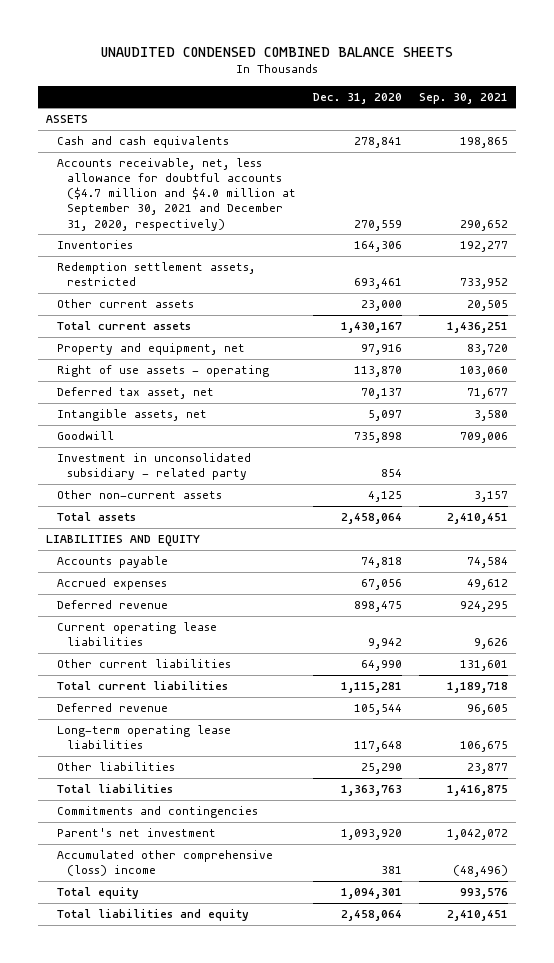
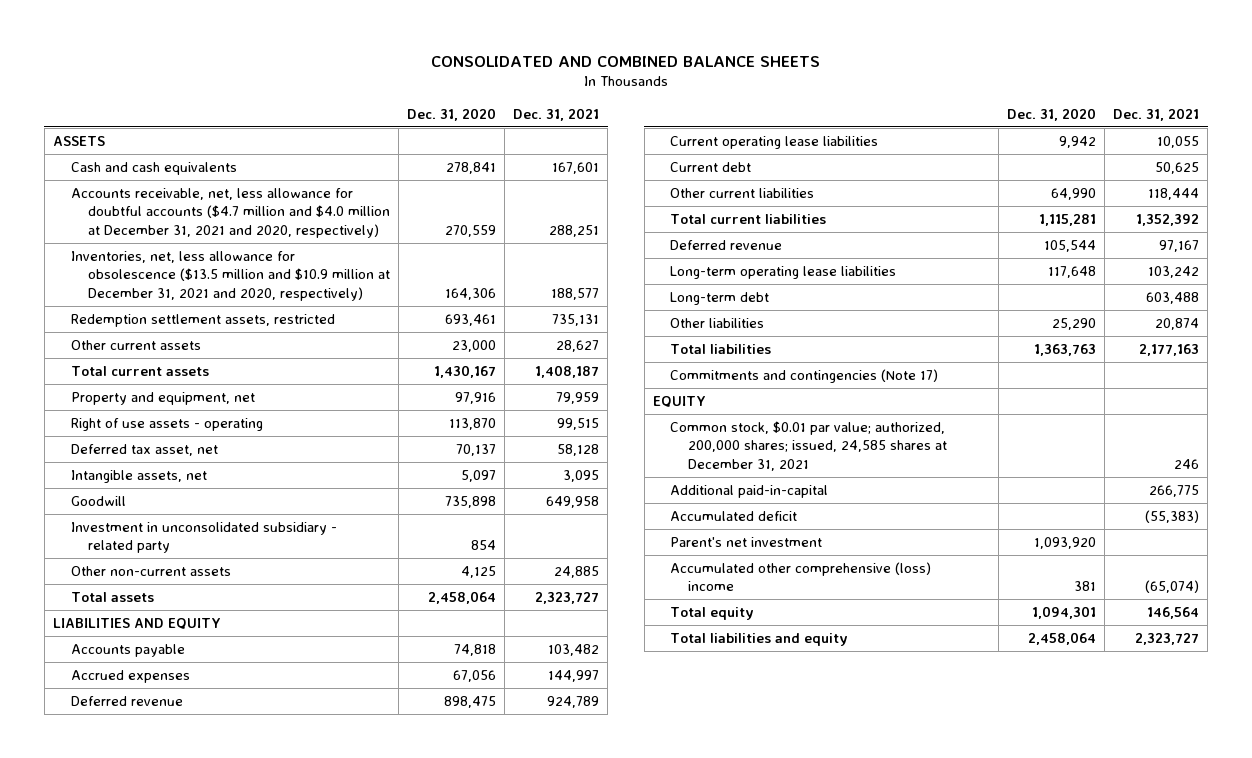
- UNAUDITED CONDENSED COMBINED BALANCE SHEETS
+ CONSOLIDATED AND COMBINED BALANCE SHEETS
- | Dec. 31, 2020 | Sep. 30, 2021
+ | Dec. 31, 2020 | Dec. 31, 2021
- Accounts receivable, net, less allowance for doubtful accounts ($4.7 million and $4.0 million at September 30, 2021 and December 31, 2020, respectively) | 270,559 | 290,652
- Inventories | 164,306 | 192,277
+ Accounts receivable, net, less allowance for doubtful accounts ($4.7 million and $4.0 million at December 31, 2021 and 2020, respectively) | 270,559 | 288,251
+ Inventories, net, less allowance for obsolescence ($13.5 million and $10.9 million at December 31, 2021 and 2020, respectively) | 164,306 | 188,577
+ Current debt | | 50,625
+ Long-term debt | | 603,488
- Commitments and contingencies
+ Commitments and contingencies (Note 17)
+ EQUITY
+ Common stock, $0.01 par value; authorized, 200,000 shares; issued, 24,585 shares at December 31, 2021 | | 246
+ Additional paid-in-capital | | 266,775
+ Accumulated deficit | | (55,383)

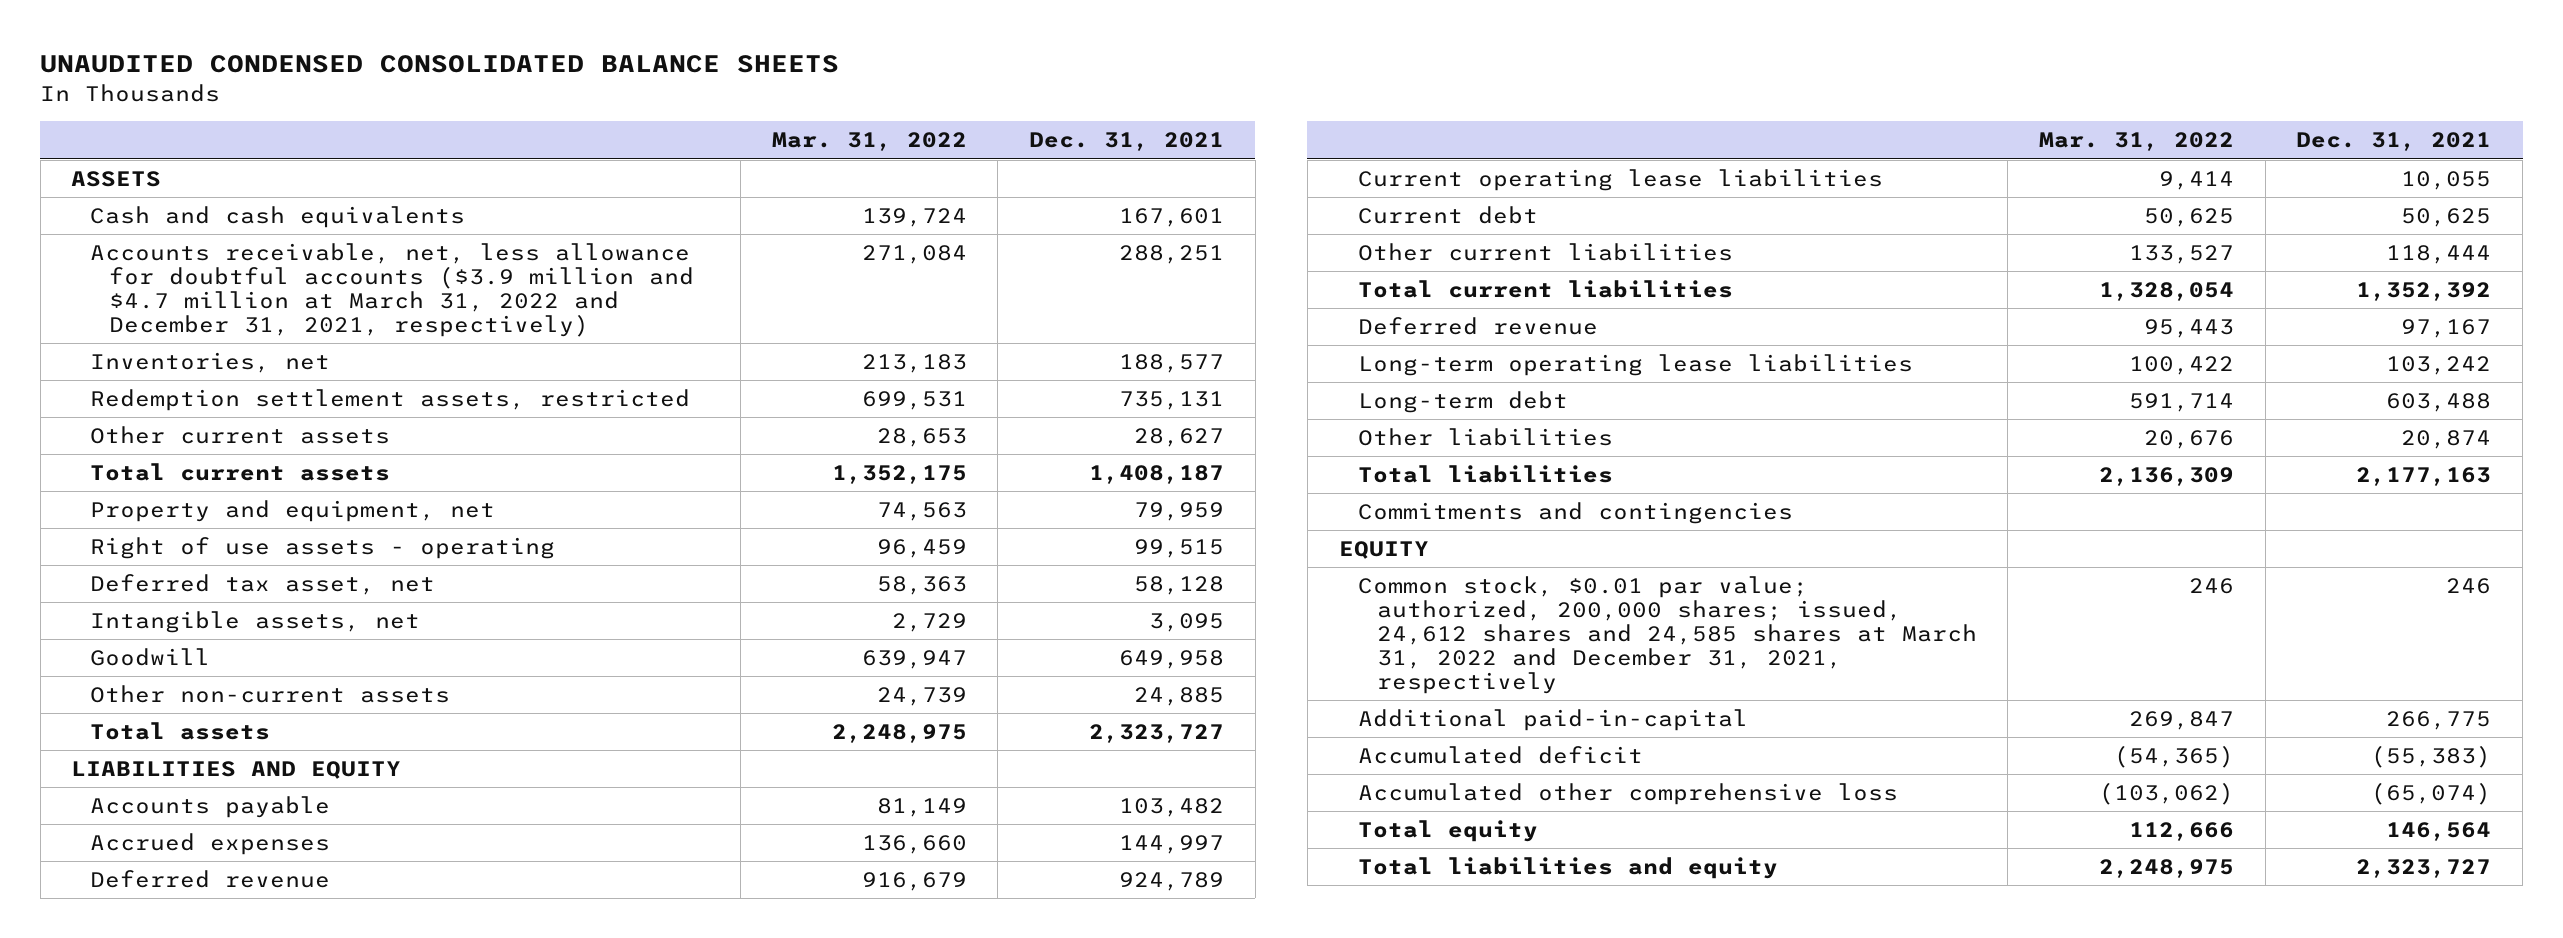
- CONSOLIDATED AND COMBINED BALANCE SHEETS
+ UNAUDITED CONDENSED CONSOLIDATED BALANCE SHEETS
- | Dec. 31, 2020 | Dec. 31, 2021
+ | Mar. 31, 2022 | Dec. 31, 2021
- Accounts receivable, net, less allowance for doubtful accounts ($4.7 million and $4.0 million at December 31, 2021 and 2020, respectively) | 270,559 | 288,251
- Inventories, net, less allowance for obsolescence ($13.5 million and $10.9 million at December 31, 2021 and 2020, respectively) | 164,306 | 188,577
+ Accounts receivable, net, less allowance for doubtful accounts ($3.9 million and $4.7 million at March 31, 2022 and December 31, 2021, respectively) | 271,084 | 288,251
+ Inventories, net | 213,183 | 188,577
- Investment in unconsolidated subsidiary - related party | 854 |
- Commitments and contingencies (Note 17)
+ Commitments and contingencies
- Common stock, $0.01 par value; authorized, 200,000 shares; issued, 24,585 shares at December 31, 2021 | | 246
+ Common stock, $0.01 par value; authorized, 200,000 shares; issued, 24,612 shares and 24,585 shares at March 31, 2022 and December 31, 2021, respectively | 246 | 246
- Parent's net investment | 1,093,920 |
- Accumulated other comprehensive (loss) income | 381 | (65,074)
+ Accumulated other comprehensive loss | (103,062) | (65,074)

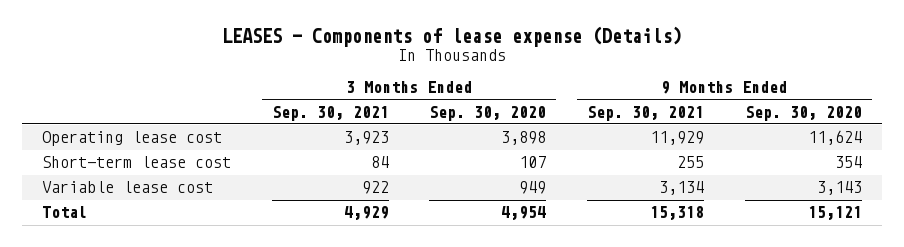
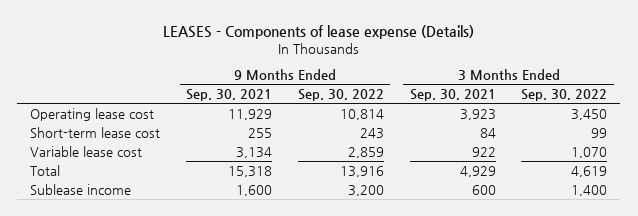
- | 3 Months Ended Sep. 30, 2021 | 3 Months Ended Sep. 30, 2020 | 9 Months Ended Sep. 30, 2021 | 9 Months Ended Sep. 30, 2020
+ | 9 Months Ended Sep. 30, 2021 | 9 Months Ended Sep. 30, 2022 | 3 Months Ended Sep. 30, 2021 | 3 Months Ended Sep. 30, 2022
+ Sublease income | 1,600 | 3,200 | 600 | 1,400

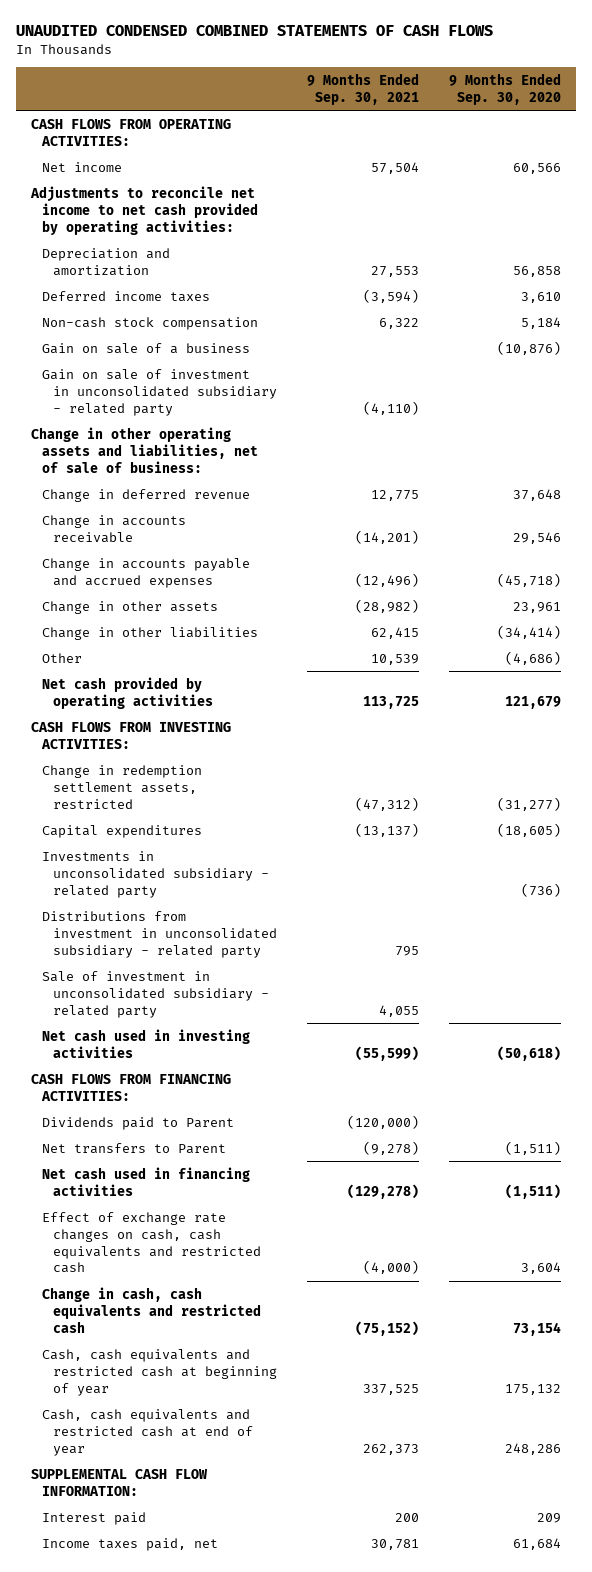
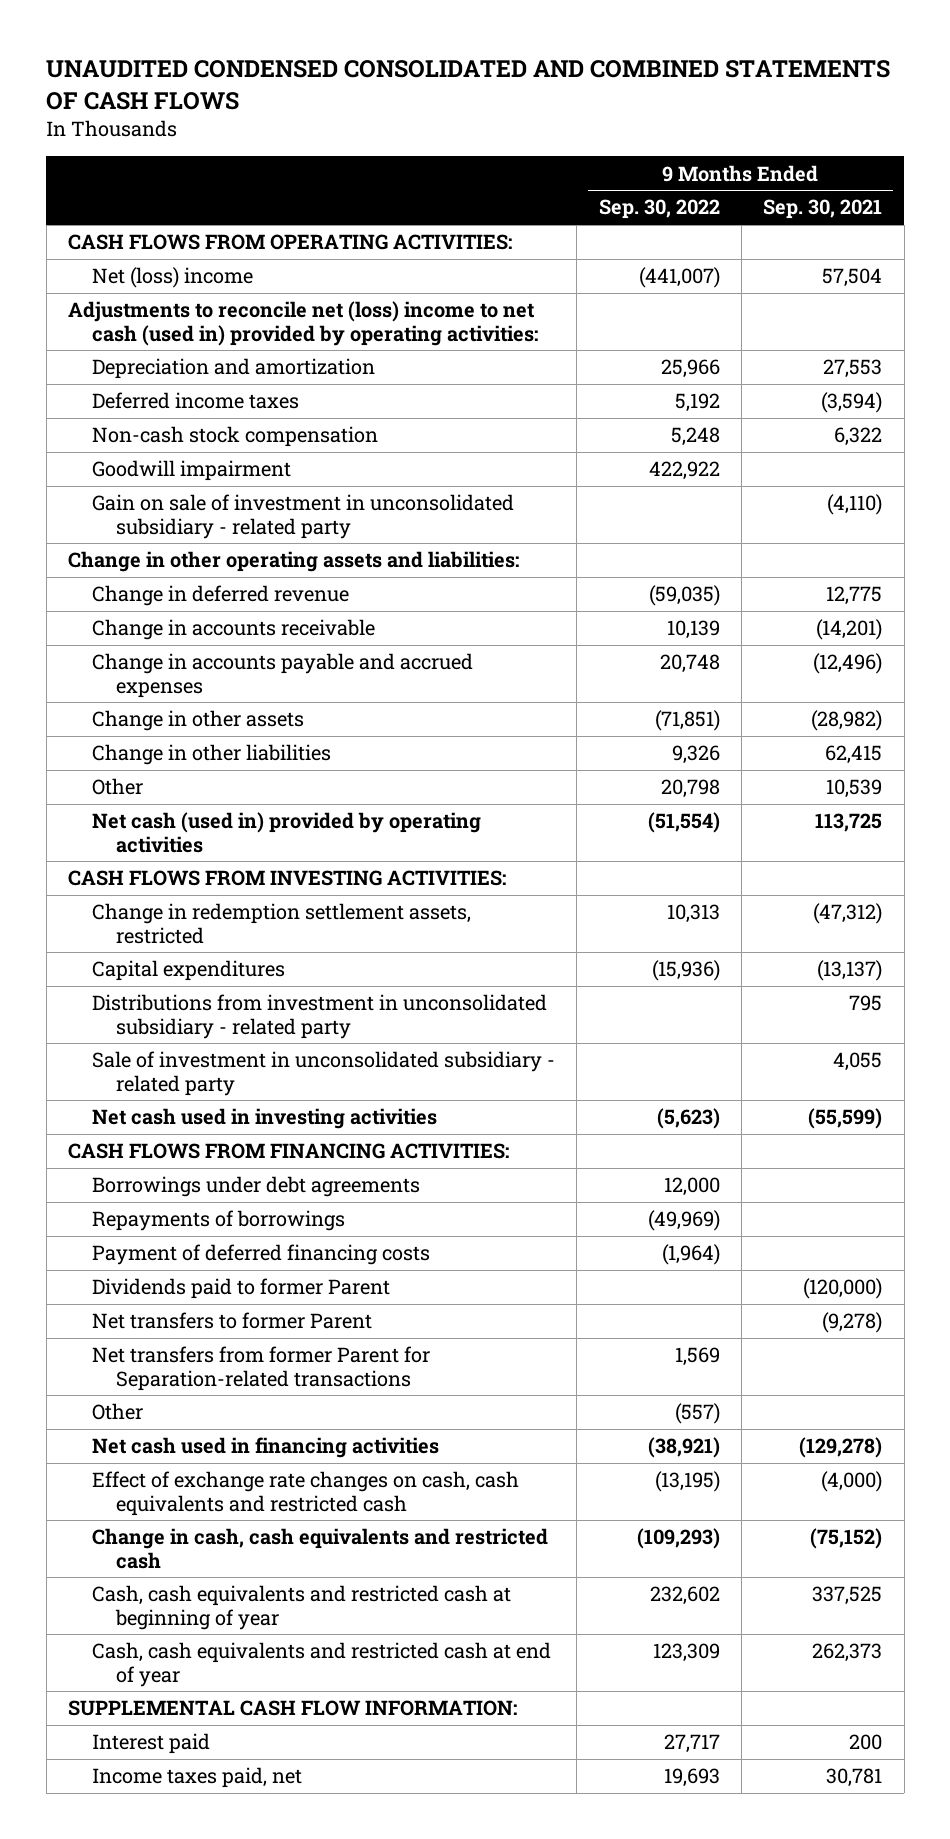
- UNAUDITED CONDENSED COMBINED STATEMENTS OF CASH FLOWS
+ UNAUDITED CONDENSED CONSOLIDATED AND COMBINED STATEMENTS OF CASH FLOWS
- | 9 Months Ended Sep. 30, 2021 | 9 Months Ended Sep. 30, 2020
+ | 9 Months Ended Sep. 30, 2022 | 9 Months Ended Sep. 30, 2021
- Net income | 57,504 | 60,566
- Adjustments to reconcile net income to net cash provided by operating activities:
+ Net (loss) income | (441,007) | 57,504
+ Adjustments to reconcile net (loss) income to net cash (used in) provided by operating activities:
- Gain on sale of a business | | (10,876)
+ Goodwill impairment | 422,922 |
- Change in other operating assets and liabilities, net of sale of business:
+ Change in other operating assets and liabilities:
- Net cash provided by operating activities | 113,725 | 121,679
+ Net cash (used in) provided by operating activities | (51,554) | 113,725
- Investments in unconsolidated subsidiary - related party | | (736)
- Dividends paid to Parent | (120,000) |
- Net transfers to Parent | (9,278) | (1,511)
+ Borrowings under debt agreements | 12,000 |
+ Repayments of borrowings | (49,969) |
+ Payment of deferred financing costs | (1,964) |
+ Dividends paid to former Parent | | (120,000)
+ Net transfers to former Parent | | (9,278)
+ Net transfers from former Parent for Separation-related transactions | 1,569 |
+ Other | (557) |

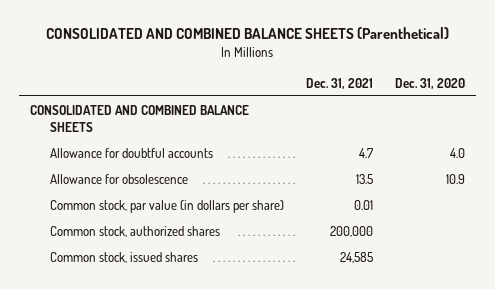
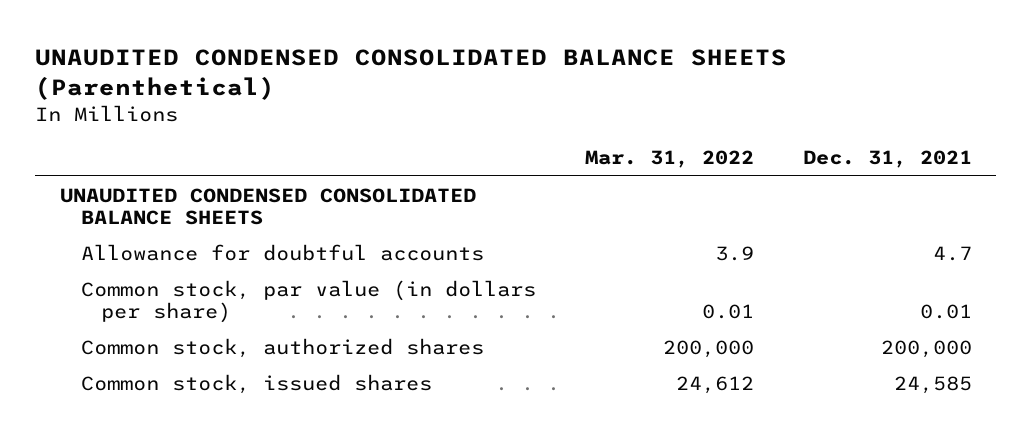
- CONSOLIDATED AND COMBINED BALANCE SHEETS (Parenthetical)
+ UNAUDITED CONDENSED CONSOLIDATED BALANCE SHEETS (Parenthetical)
- | Dec. 31, 2021 | Dec. 31, 2020
+ | Mar. 31, 2022 | Dec. 31, 2021
- CONSOLIDATED AND COMBINED BALANCE SHEETS
+ UNAUDITED CONDENSED CONSOLIDATED BALANCE SHEETS
- Allowance for obsolescence | 13.5 | 10.9

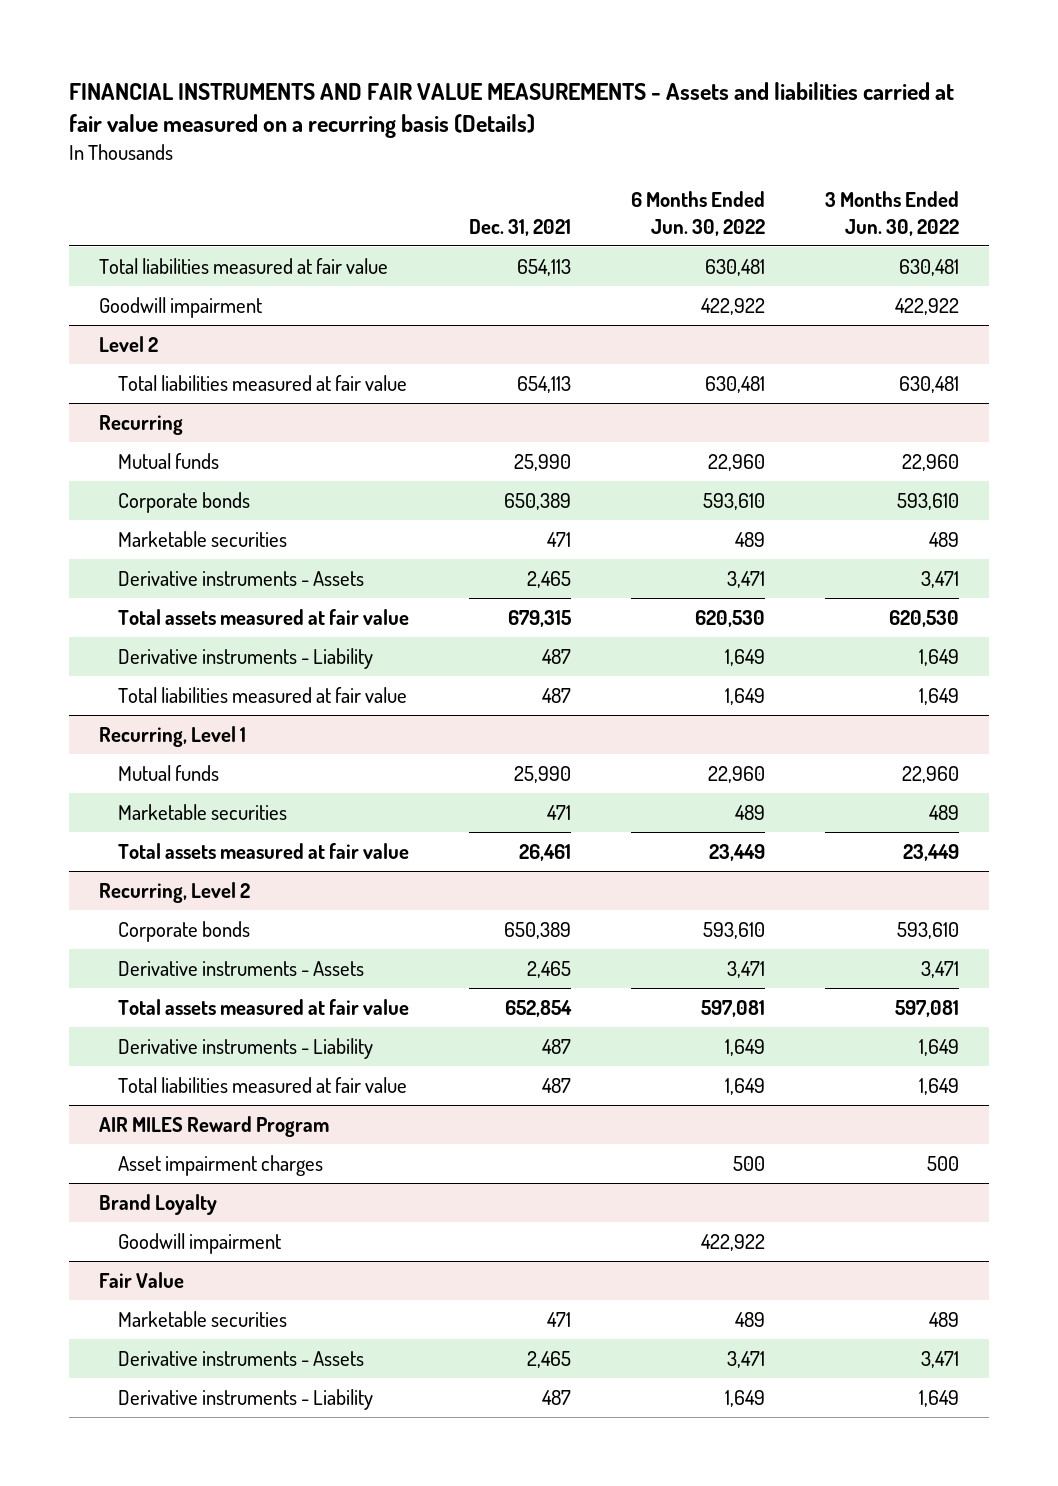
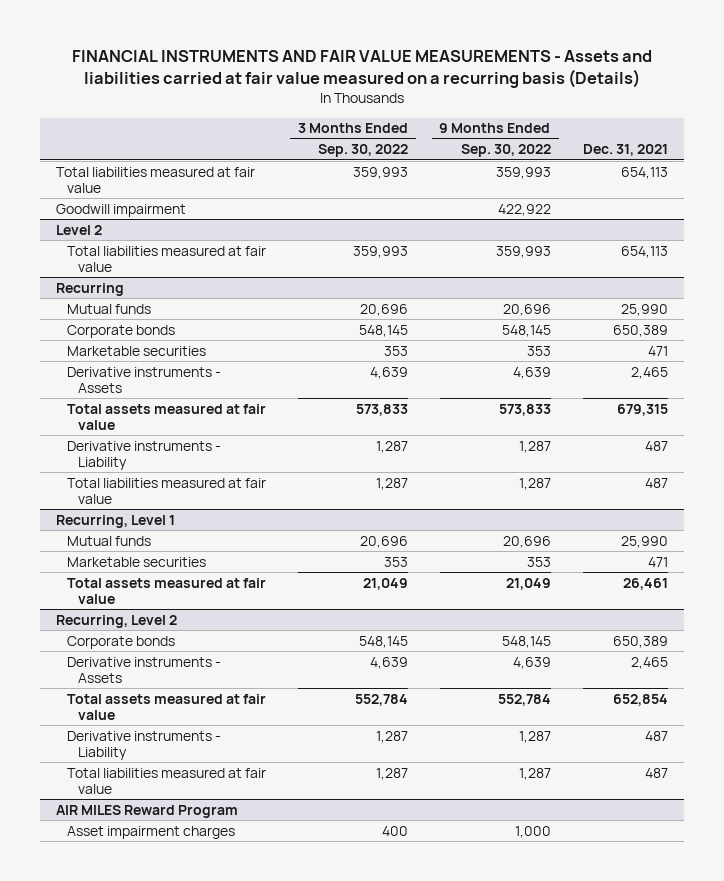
- | Dec. 31, 2021 | 6 Months Ended Jun. 30, 2022 | 3 Months Ended Jun. 30, 2022
+ | 3 Months Ended Sep. 30, 2022 | 9 Months Ended Sep. 30, 2022 | Dec. 31, 2021
- Brand Loyalty
- Goodwill impairment | | 422,922 |
- Fair Value
- Marketable securities | 471 | 489 | 489
- Derivative instruments - Assets | 2,465 | 3,471 | 3,471
- Derivative instruments - Liability | 487 | 1,649 | 1,649

